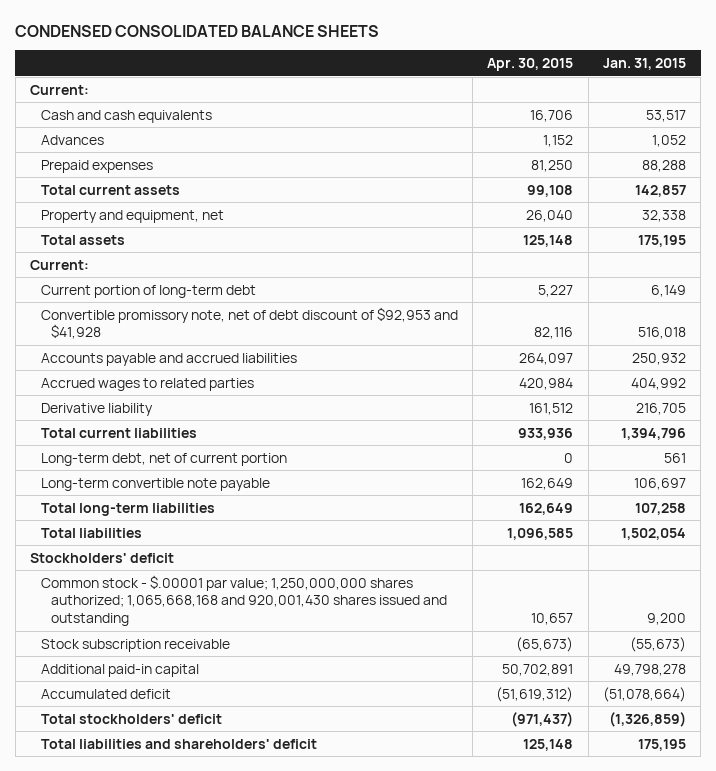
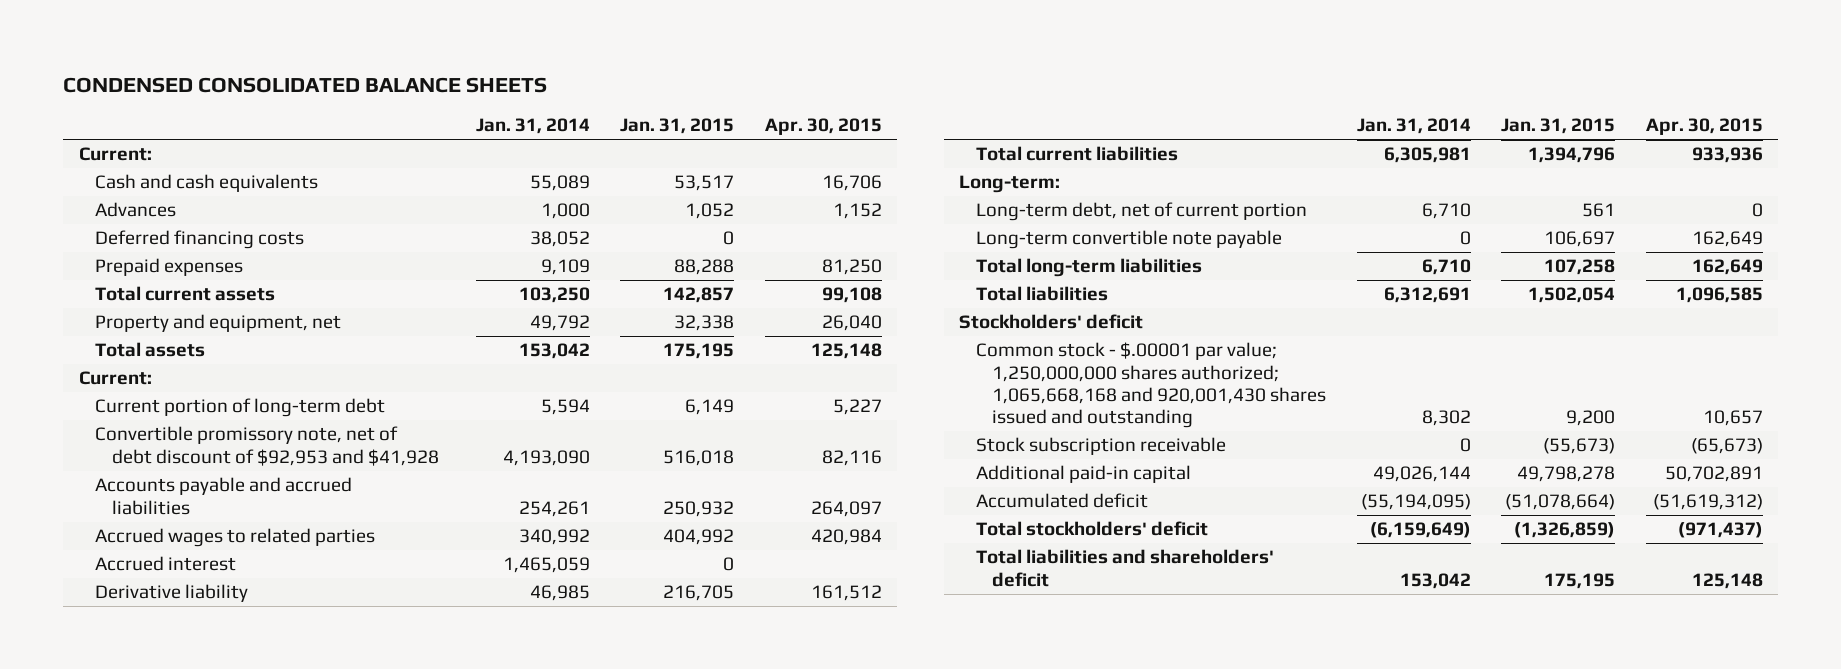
- | Apr. 30, 2015 | Jan. 31, 2015
+ | Jan. 31, 2014 | Jan. 31, 2015 | Apr. 30, 2015
+ Deferred financing costs | 38,052 | 0 |
+ Accrued interest | 1,465,059 | 0 |
+ Long-term:

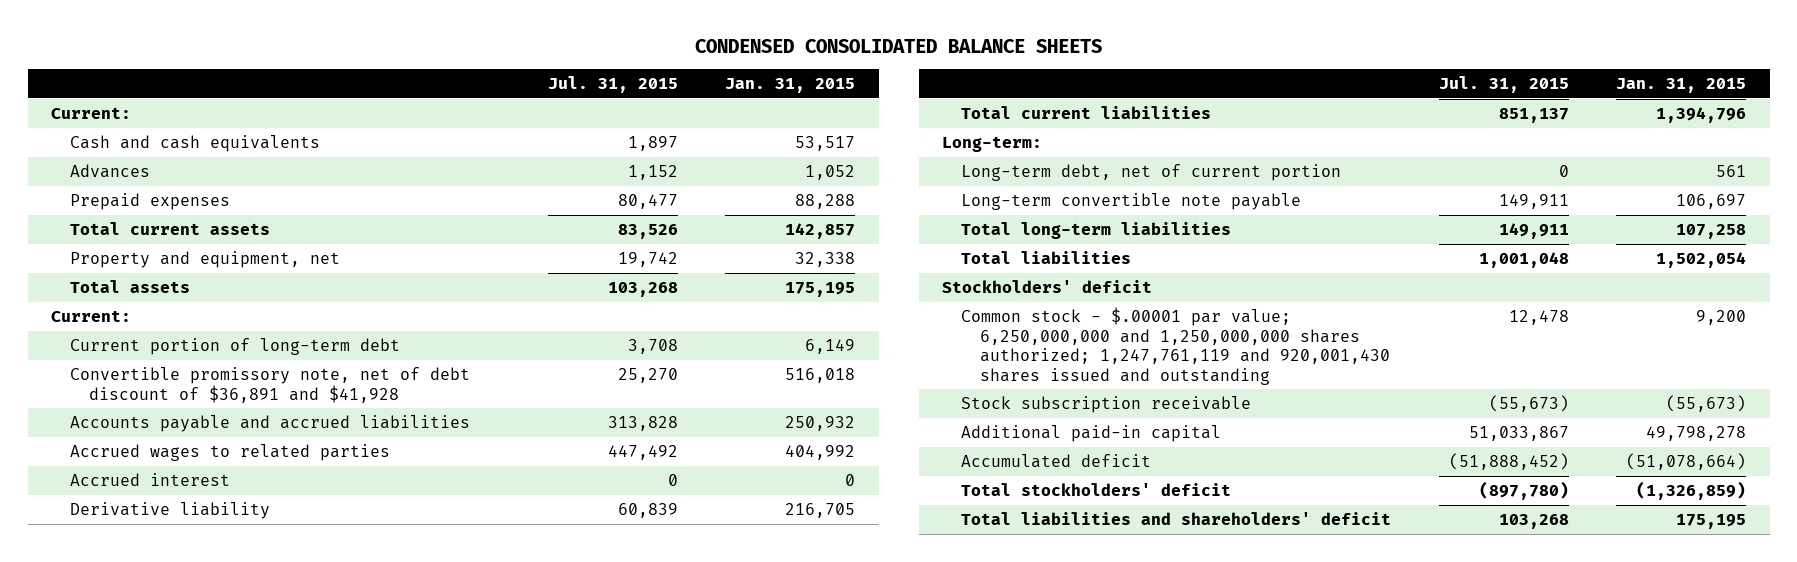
- | Jan. 31, 2014 | Jan. 31, 2015 | Apr. 30, 2015
+ | Jul. 31, 2015 | Jan. 31, 2015
- Deferred financing costs | 38,052 | 0 |
- Convertible promissory note, net of debt discount of $92,953 and $41,928 | 4,193,090 | 516,018 | 82,116
+ Convertible promissory note, net of debt discount of $36,891 and $41,928 | 25,270 | 516,018
- Common stock - $.00001 par value; 1,250,000,000 shares authorized; 1,065,668,168 and 920,001,430 shares issued and outstanding | 8,302 | 9,200 | 10,657
+ Common stock - $.00001 par value; 6,250,000,000 and 1,250,000,000 shares authorized; 1,247,761,119 and 920,001,430 shares issued and outstanding | 12,478 | 9,200

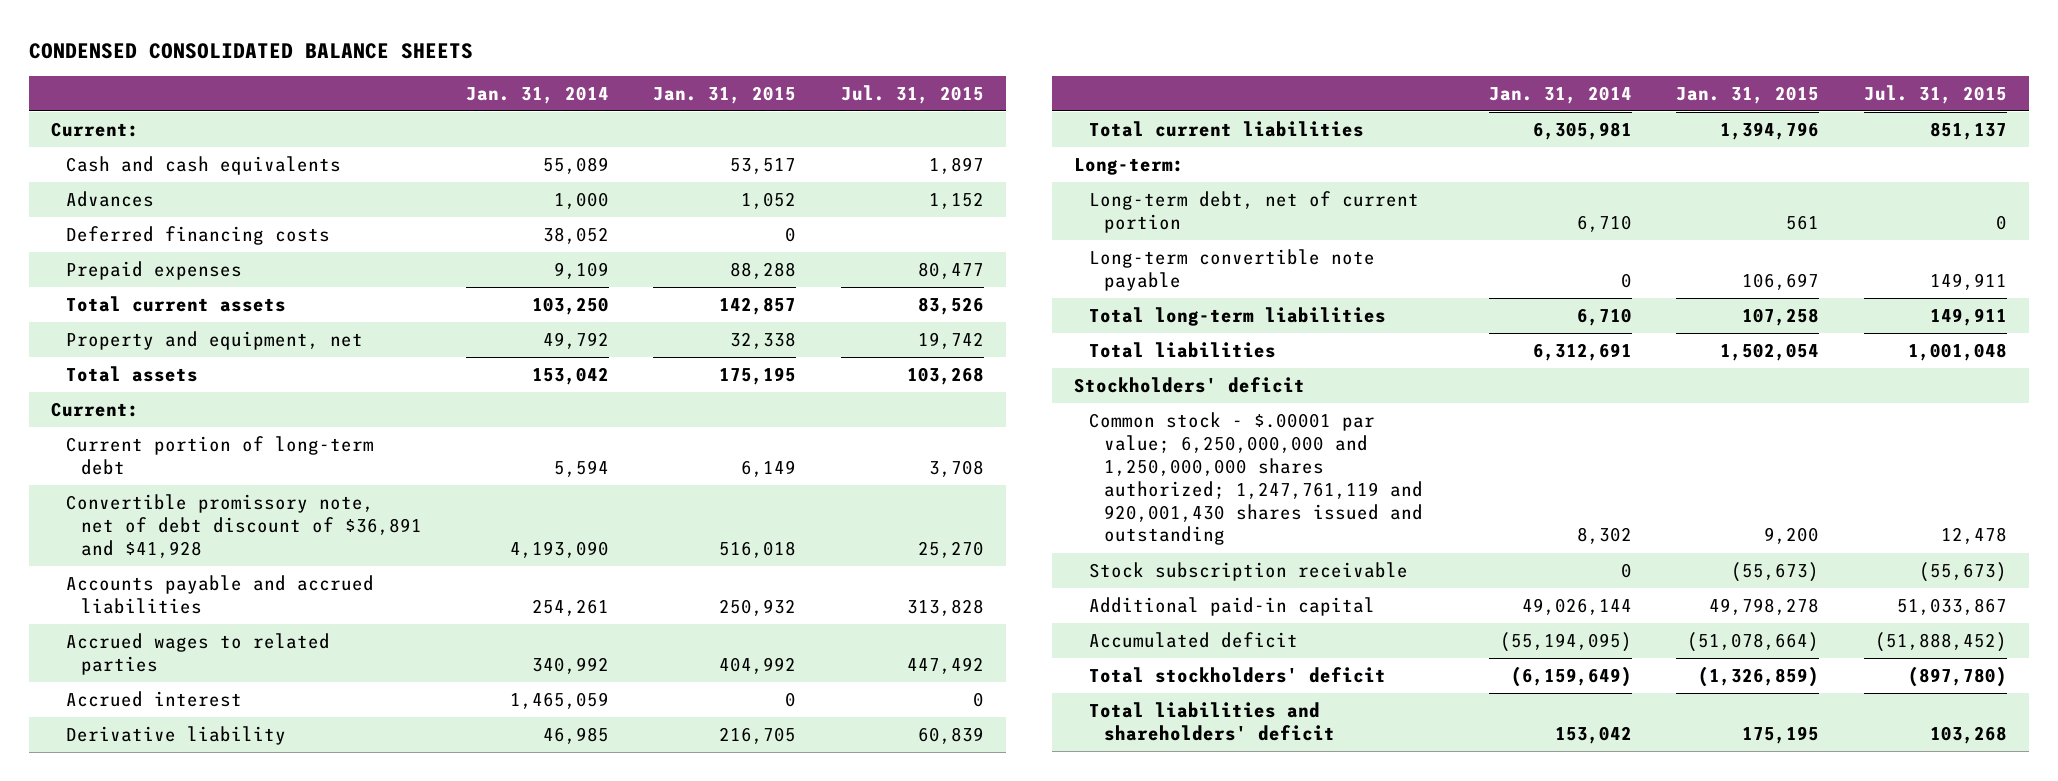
- | Jul. 31, 2015 | Jan. 31, 2015
+ | Jan. 31, 2014 | Jan. 31, 2015 | Jul. 31, 2015
+ Deferred financing costs | 38,052 | 0 |

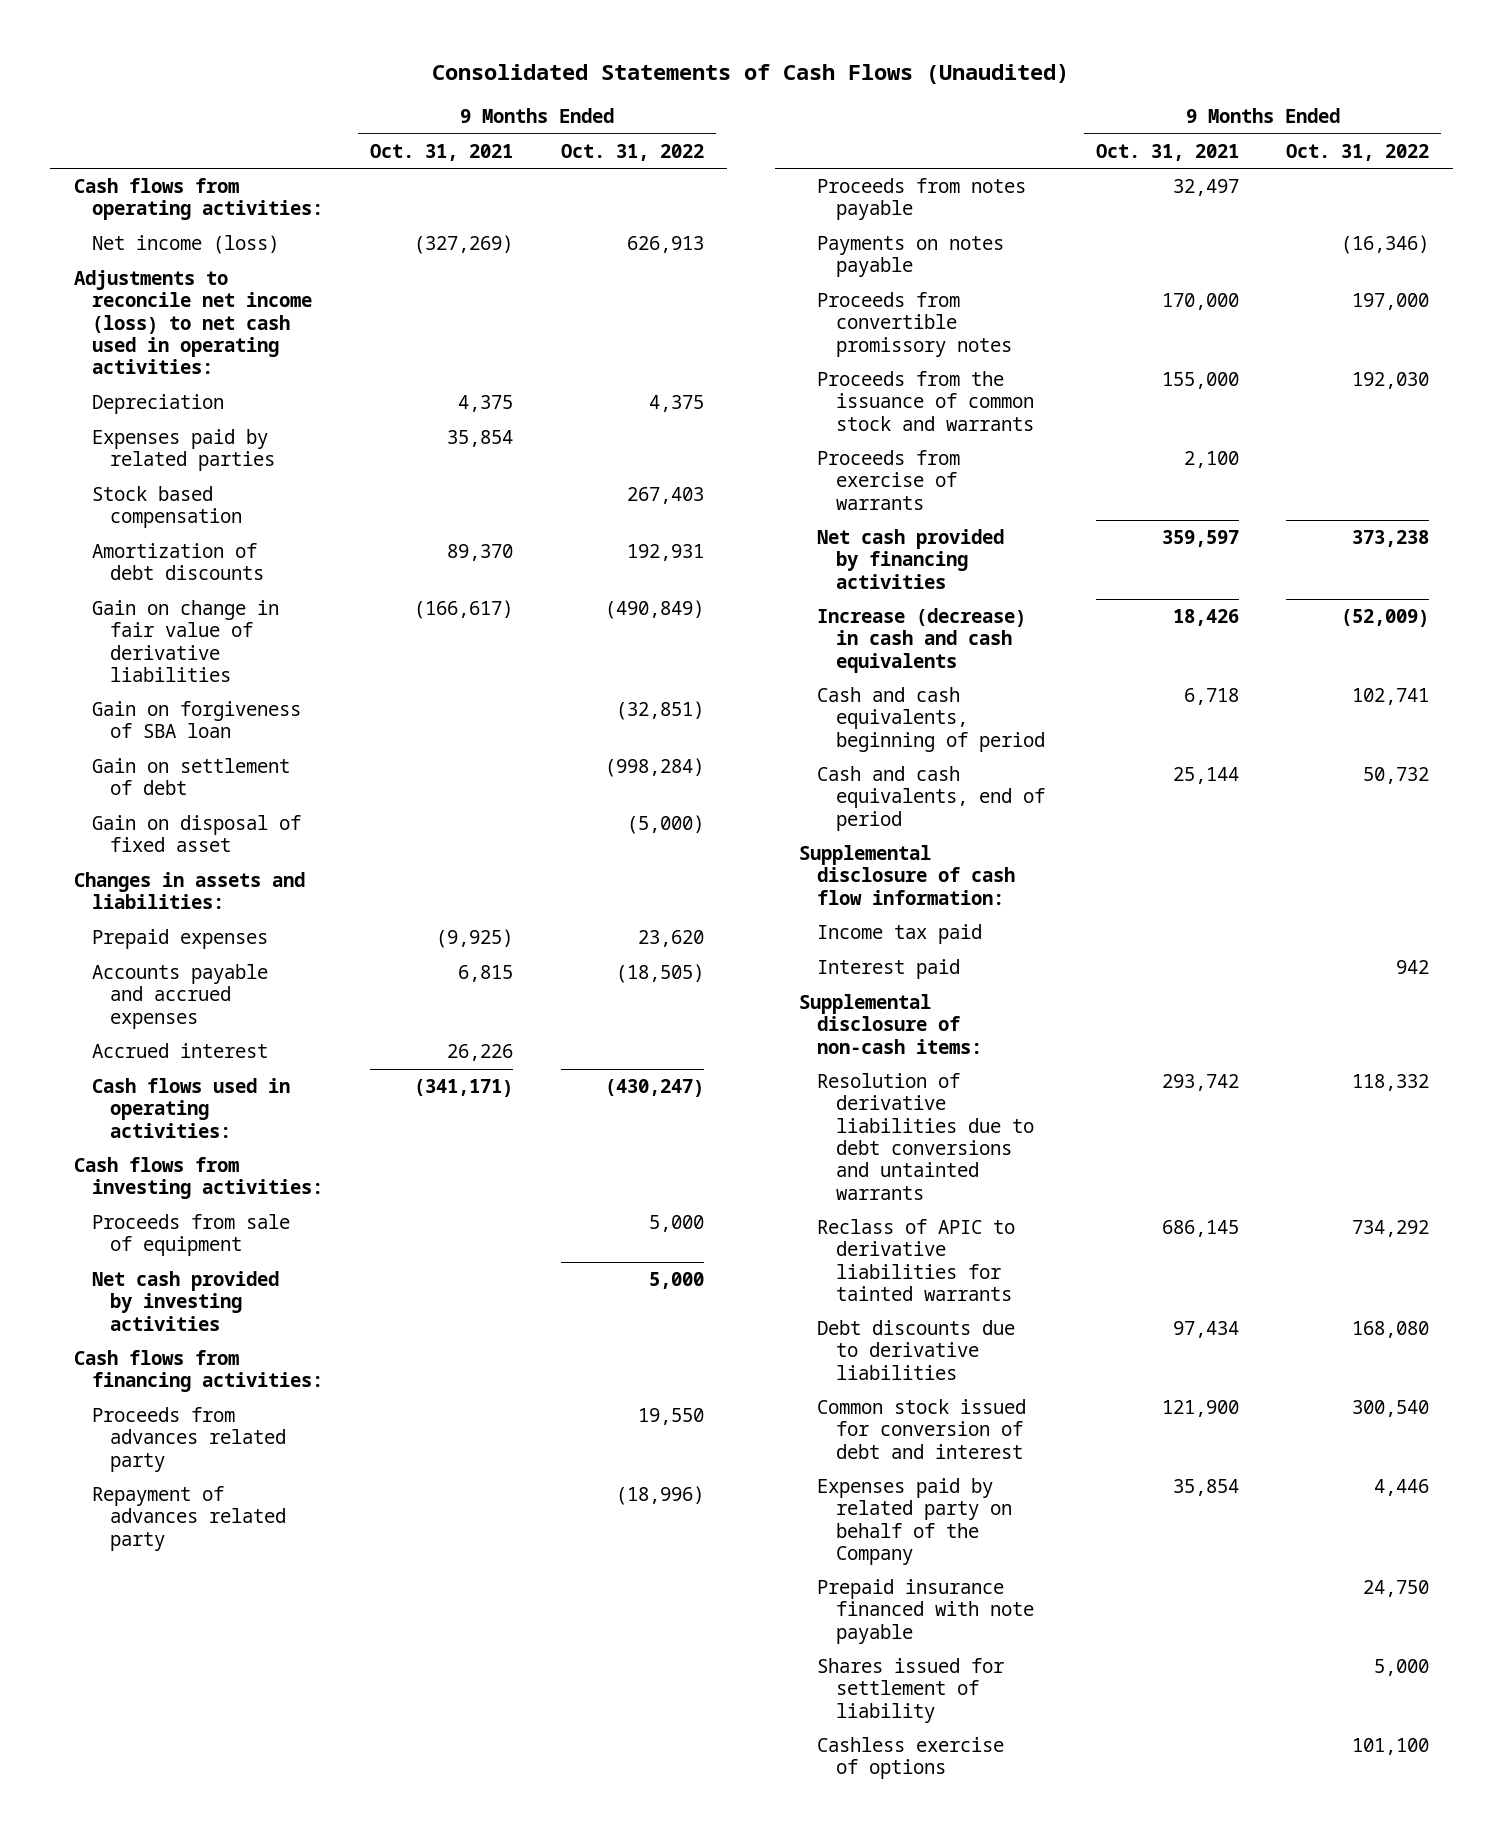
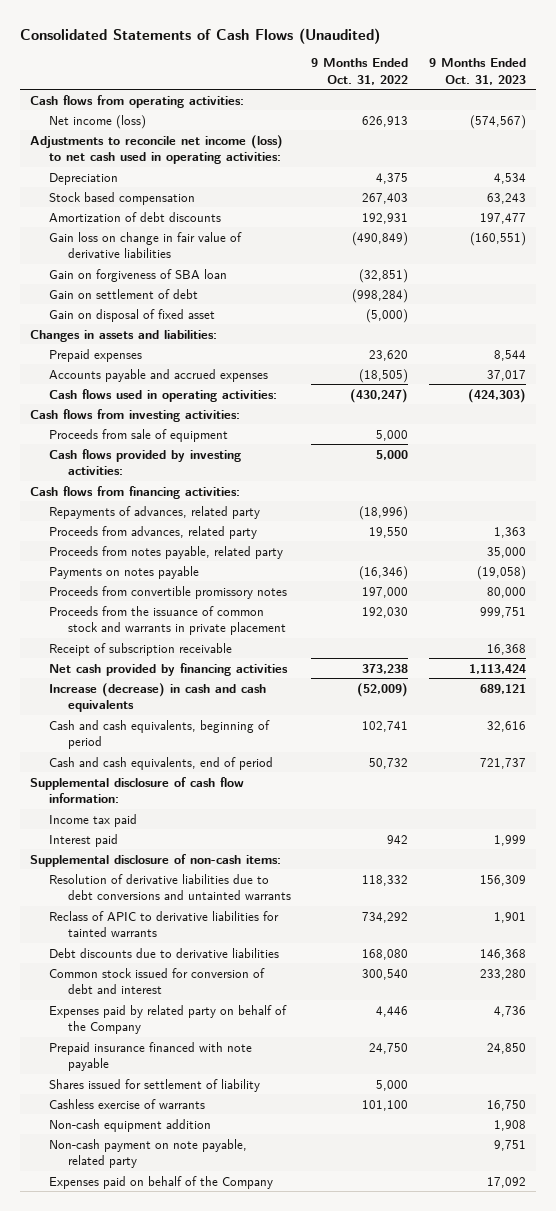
- | 9 Months Ended Oct. 31, 2021 | 9 Months Ended Oct. 31, 2022
+ | 9 Months Ended Oct. 31, 2022 | 9 Months Ended Oct. 31, 2023
- Expenses paid by related parties | 35,854 |
- Gain on change in fair value of derivative liabilities | (166,617) | (490,849)
+ Gain loss on change in fair value of derivative liabilities | (490,849) | (160,551)
- Accrued interest | 26,226 |
- Net cash provided by investing activities | | 5,000
+ Cash flows provided by investing activities: | 5,000 |
- Proceeds from advances related party | | 19,550
- Repayment of advances related party | | (18,996)
- Proceeds from notes payable | 32,497 |
+ Repayments of advances, related party | (18,996) |
+ Proceeds from advances, related party | 19,550 | 1,363
+ Proceeds from notes payable, related party | | 35,000
- Proceeds from the issuance of common stock and warrants | 155,000 | 192,030
- Proceeds from exercise of warrants | 2,100 |
+ Proceeds from the issuance of common stock and warrants in private placement | 192,030 | 999,751
+ Receipt of subscription receivable | | 16,368
- Cashless exercise of options | | 101,100
+ Cashless exercise of warrants | 101,100 | 16,750
+ Non-cash equipment addition | | 1,908
+ Non-cash payment on note payable, related party | | 9,751
+ Expenses paid on behalf of the Company | | 17,092

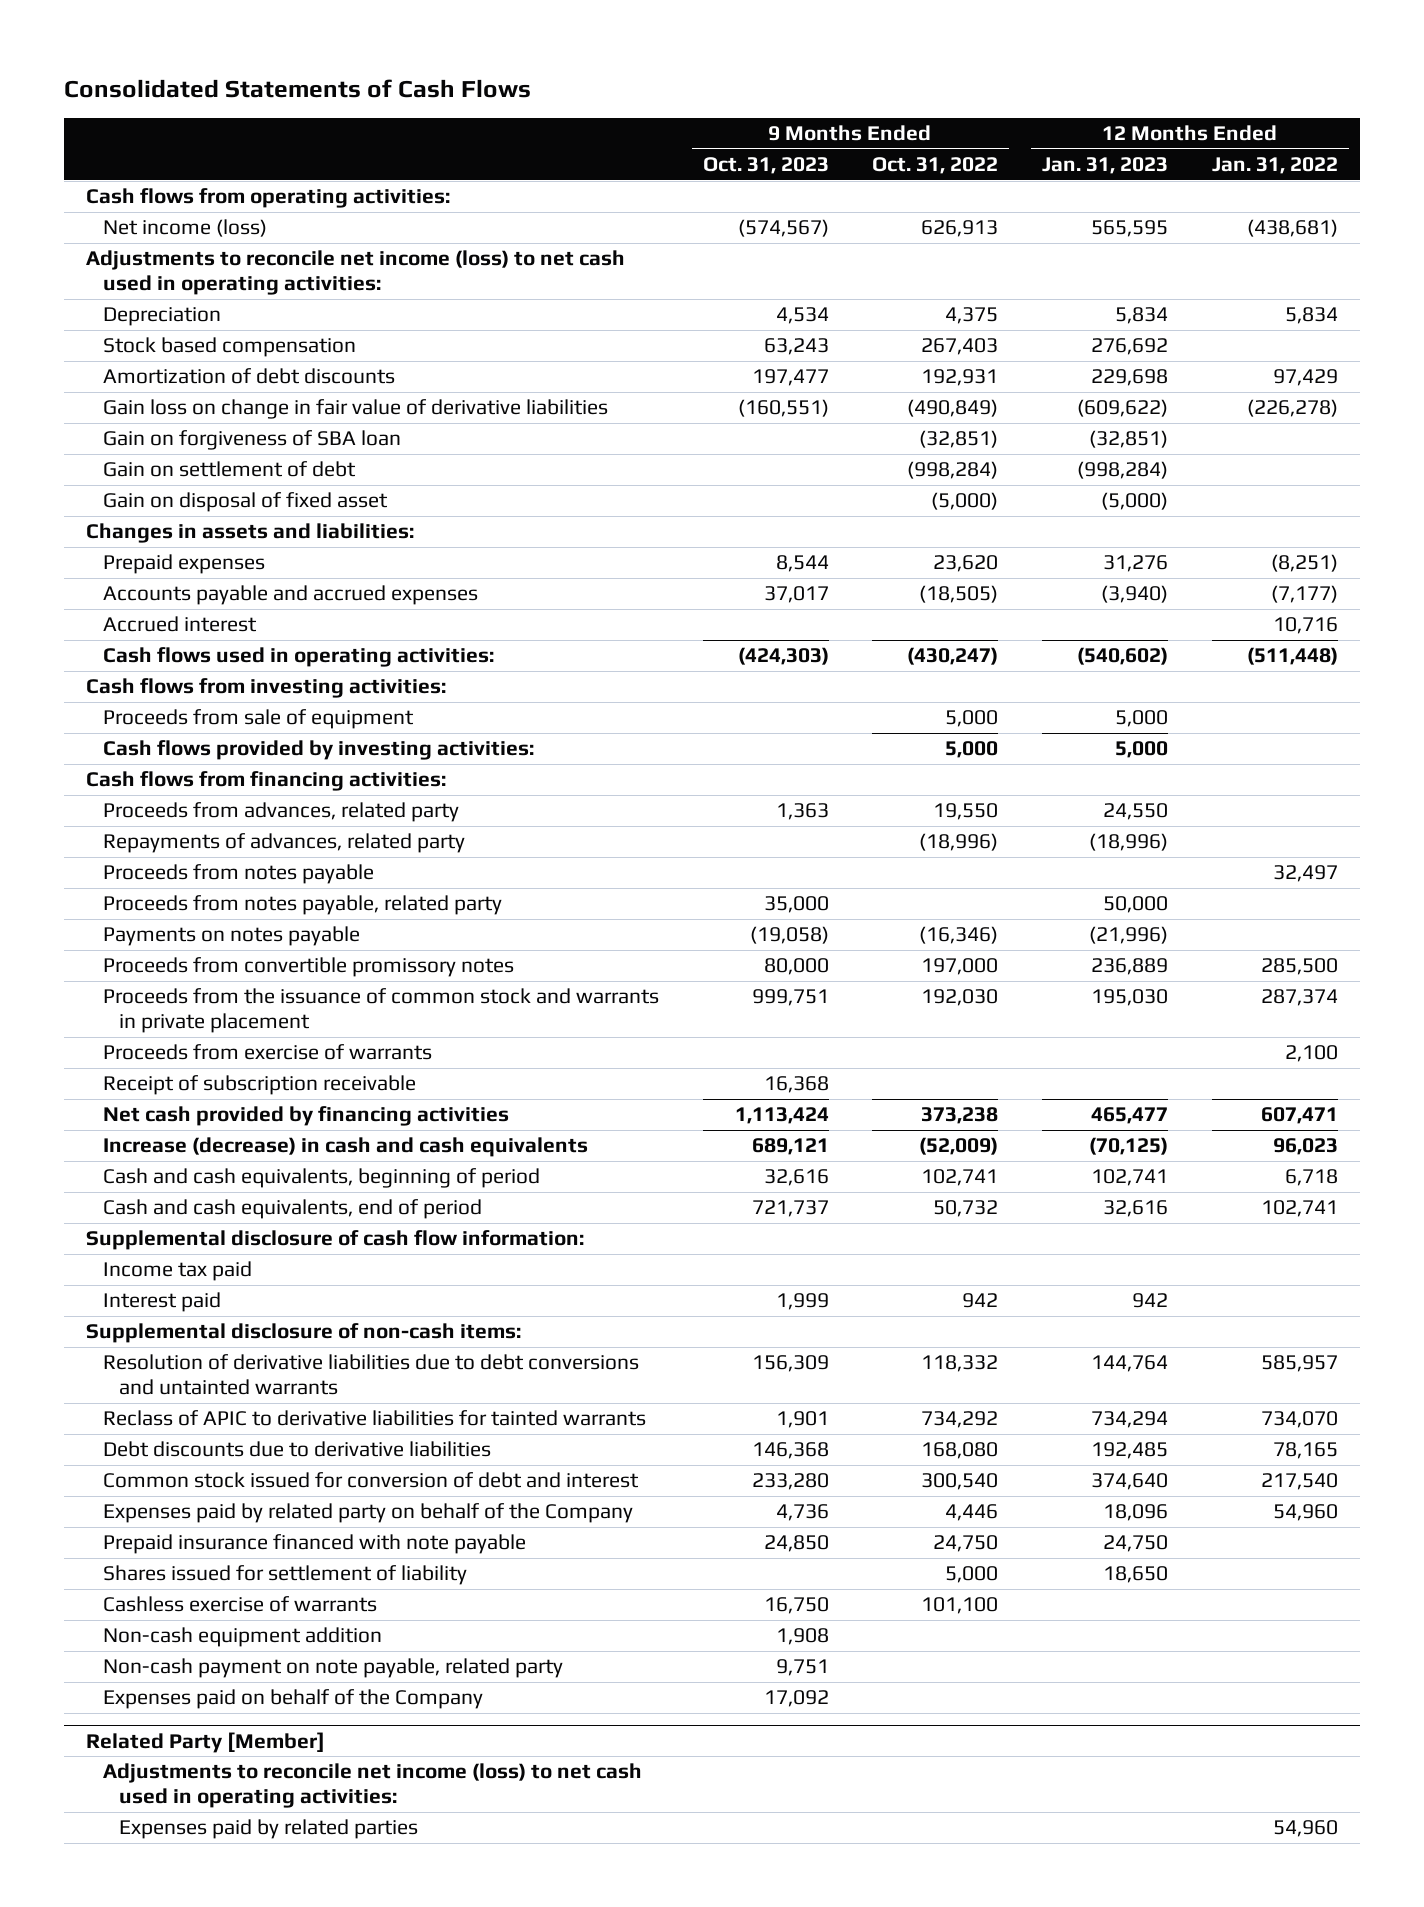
- Consolidated Statements of Cash Flows (Unaudited)
+ Consolidated Statements of Cash Flows
- | 9 Months Ended Oct. 31, 2022 | 9 Months Ended Oct. 31, 2023
+ | 9 Months Ended Oct. 31, 2023 | 9 Months Ended Oct. 31, 2022 | 12 Months Ended Jan. 31, 2023 | 12 Months Ended Jan. 31, 2022
+ Accrued interest | | | | 10,716
moved down: Repayments of advances, related party | | (18,996) | (18,996) |
+ Proceeds from notes payable | | | | 32,497
+ Proceeds from exercise of warrants | | | | 2,100
+ Related Party [Member]
+ Adjustments to reconcile net income (loss) to net cash used in operating activities:
+ Expenses paid by related parties | | | | 54,960

